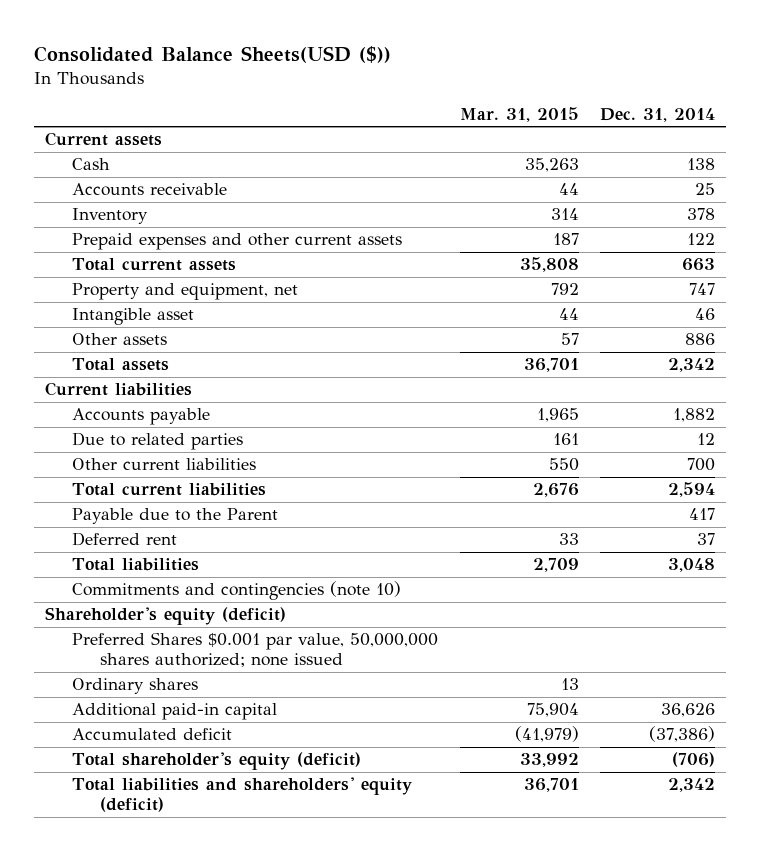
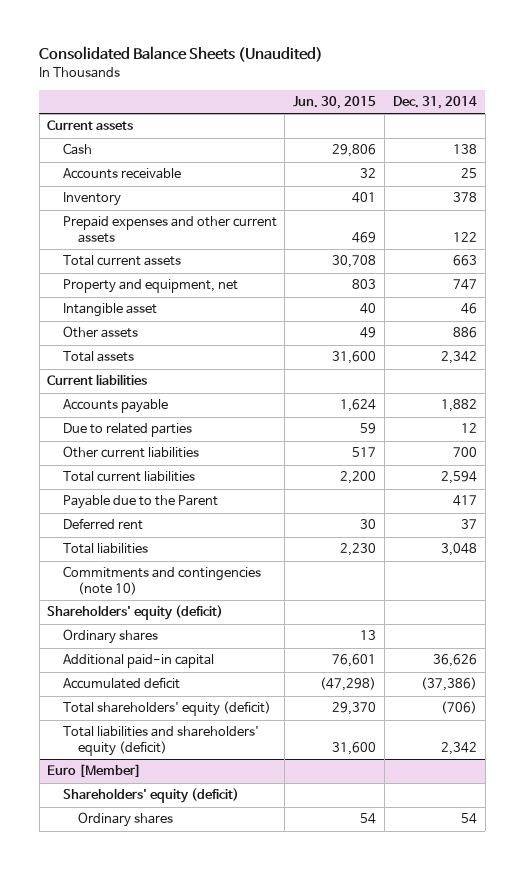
- Consolidated Balance Sheets(USD ($))
+ Consolidated Balance Sheets (Unaudited)
- | Mar. 31, 2015 | Dec. 31, 2014
+ | Jun. 30, 2015 | Dec. 31, 2014
- Shareholder's equity (deficit)
- Preferred Shares $0.001 par value, 50,000,000 shares authorized; none issued
+ Shareholders' equity (deficit)
- Total shareholder's equity (deficit) | 33,992 | (706)
+ Total shareholders' equity (deficit) | 29,370 | (706)
+ Euro [Member]
+ Shareholders' equity (deficit)
+ Ordinary shares | 54 | 54

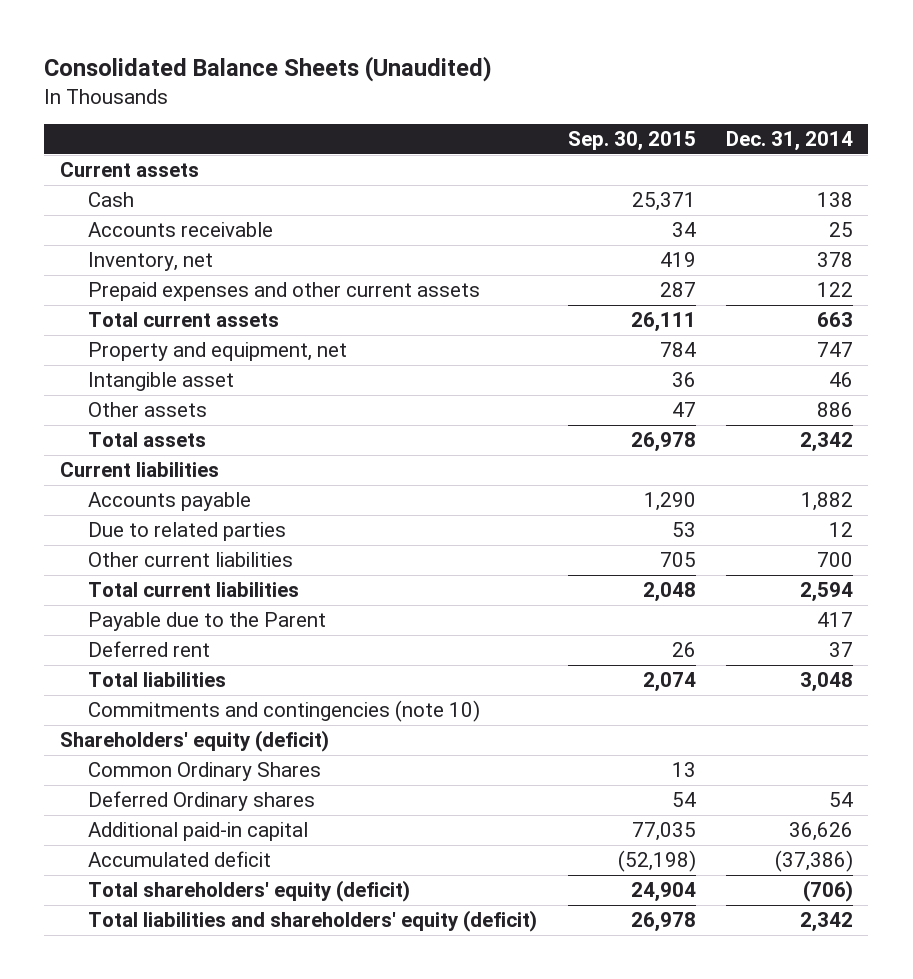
- | Jun. 30, 2015 | Dec. 31, 2014
+ | Sep. 30, 2015 | Dec. 31, 2014
- Inventory | 401 | 378
+ Inventory, net | 419 | 378
- Ordinary shares | 13 |
+ Common Ordinary Shares | 13 |
+ Deferred Ordinary shares | 54 | 54
- Euro [Member]
- Shareholders' equity (deficit)
- Ordinary shares | 54 | 54

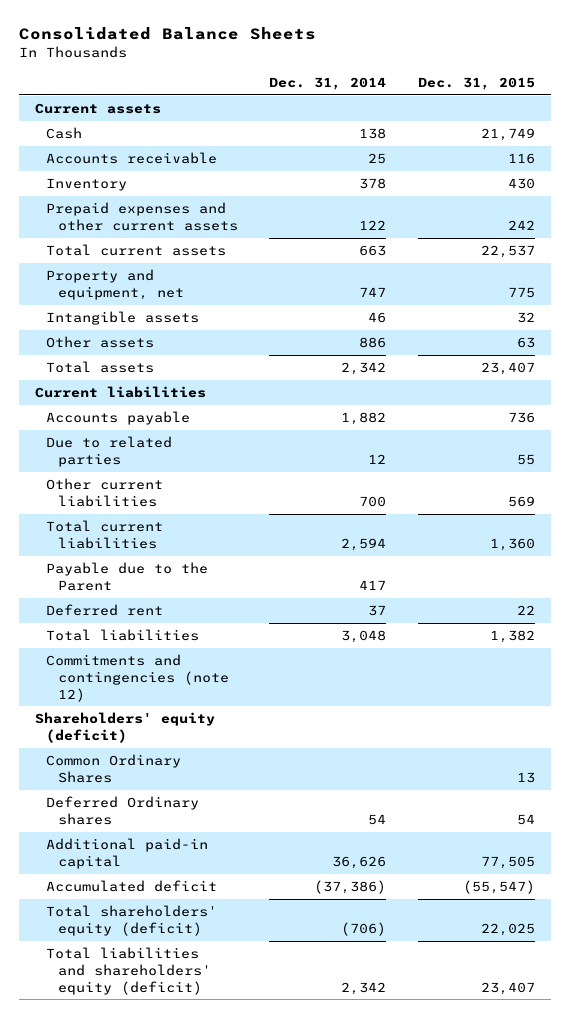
- Consolidated Balance Sheets (Unaudited)
+ Consolidated Balance Sheets
- | Sep. 30, 2015 | Dec. 31, 2014
+ | Dec. 31, 2014 | Dec. 31, 2015
- Inventory, net | 419 | 378
+ Inventory | 378 | 430
- Intangible asset | 36 | 46
+ Intangible assets | 46 | 32
- Commitments and contingencies (note 10)
+ Commitments and contingencies (note 12)

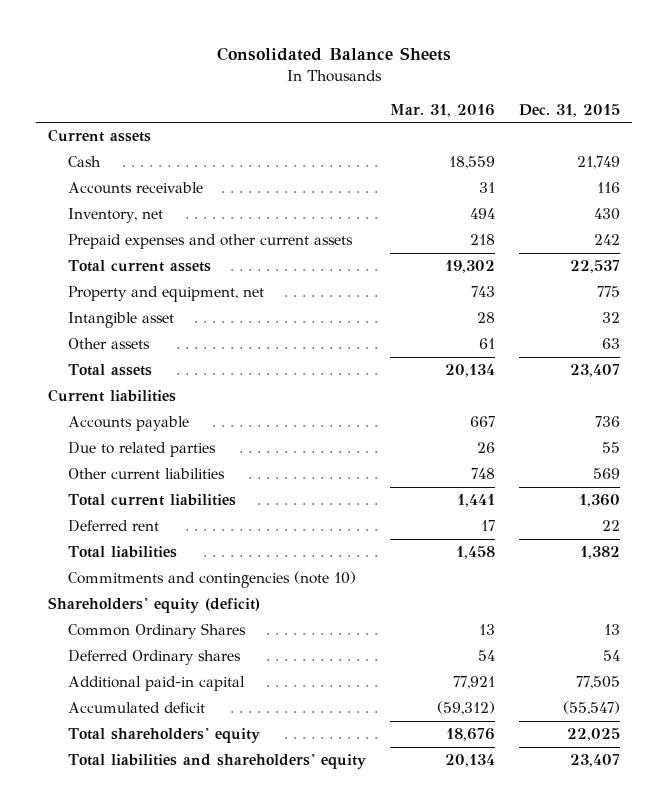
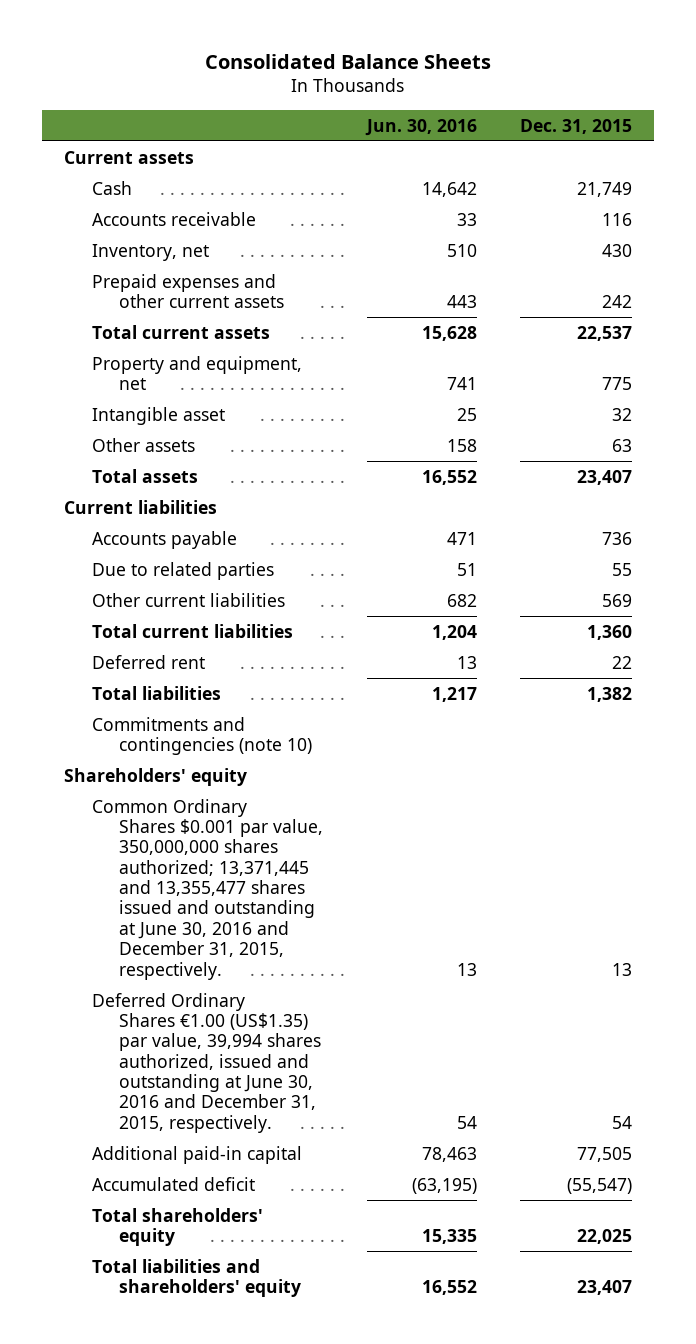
- | Mar. 31, 2016 | Dec. 31, 2015
+ | Jun. 30, 2016 | Dec. 31, 2015
- Shareholders' equity (deficit)
- Common Ordinary Shares | 13 | 13
- Deferred Ordinary shares | 54 | 54
+ Shareholders' equity
+ Common Ordinary Shares $0.001 par value, 350,000,000 shares authorized; 13,371,445 and 13,355,477 shares issued and outstanding at June 30, 2016 and December 31, 2015, respectively. | 13 | 13
+ Deferred Ordinary Shares €1.00 (US$1.35) par value, 39,994 shares authorized, issued and outstanding at June 30, 2016 and December 31, 2015, respectively. | 54 | 54

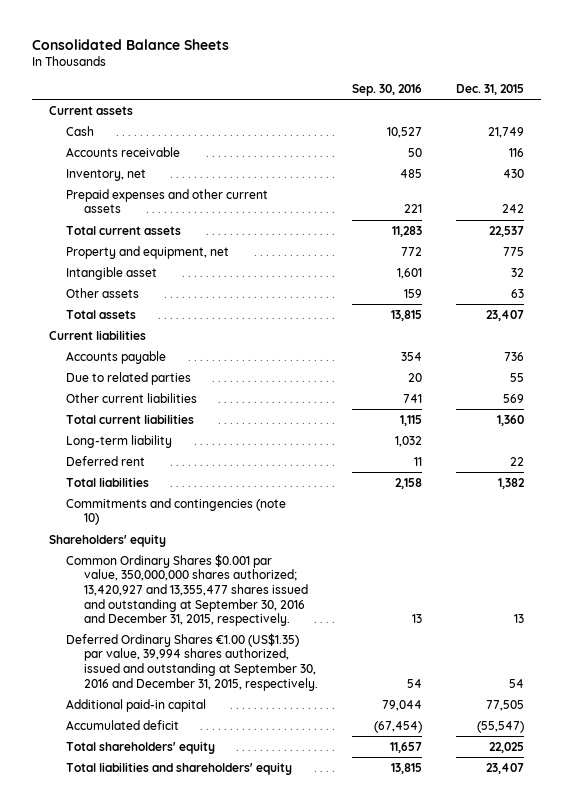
- | Jun. 30, 2016 | Dec. 31, 2015
+ | Sep. 30, 2016 | Dec. 31, 2015
+ Long-term liability | 1,032 |
- Common Ordinary Shares $0.001 par value, 350,000,000 shares authorized; 13,371,445 and 13,355,477 shares issued and outstanding at June 30, 2016 and December 31, 2015, respectively. | 13 | 13
- Deferred Ordinary Shares €1.00 (US$1.35) par value, 39,994 shares authorized, issued and outstanding at June 30, 2016 and December 31, 2015, respectively. | 54 | 54
+ Common Ordinary Shares $0.001 par value, 350,000,000 shares authorized; 13,420,927 and 13,355,477 shares issued and outstanding at September 30, 2016 and December 31, 2015, respectively. | 13 | 13
+ Deferred Ordinary Shares €1.00 (US$1.35) par value, 39,994 shares authorized, issued and outstanding at September 30, 2016 and December 31, 2015, respectively. | 54 | 54

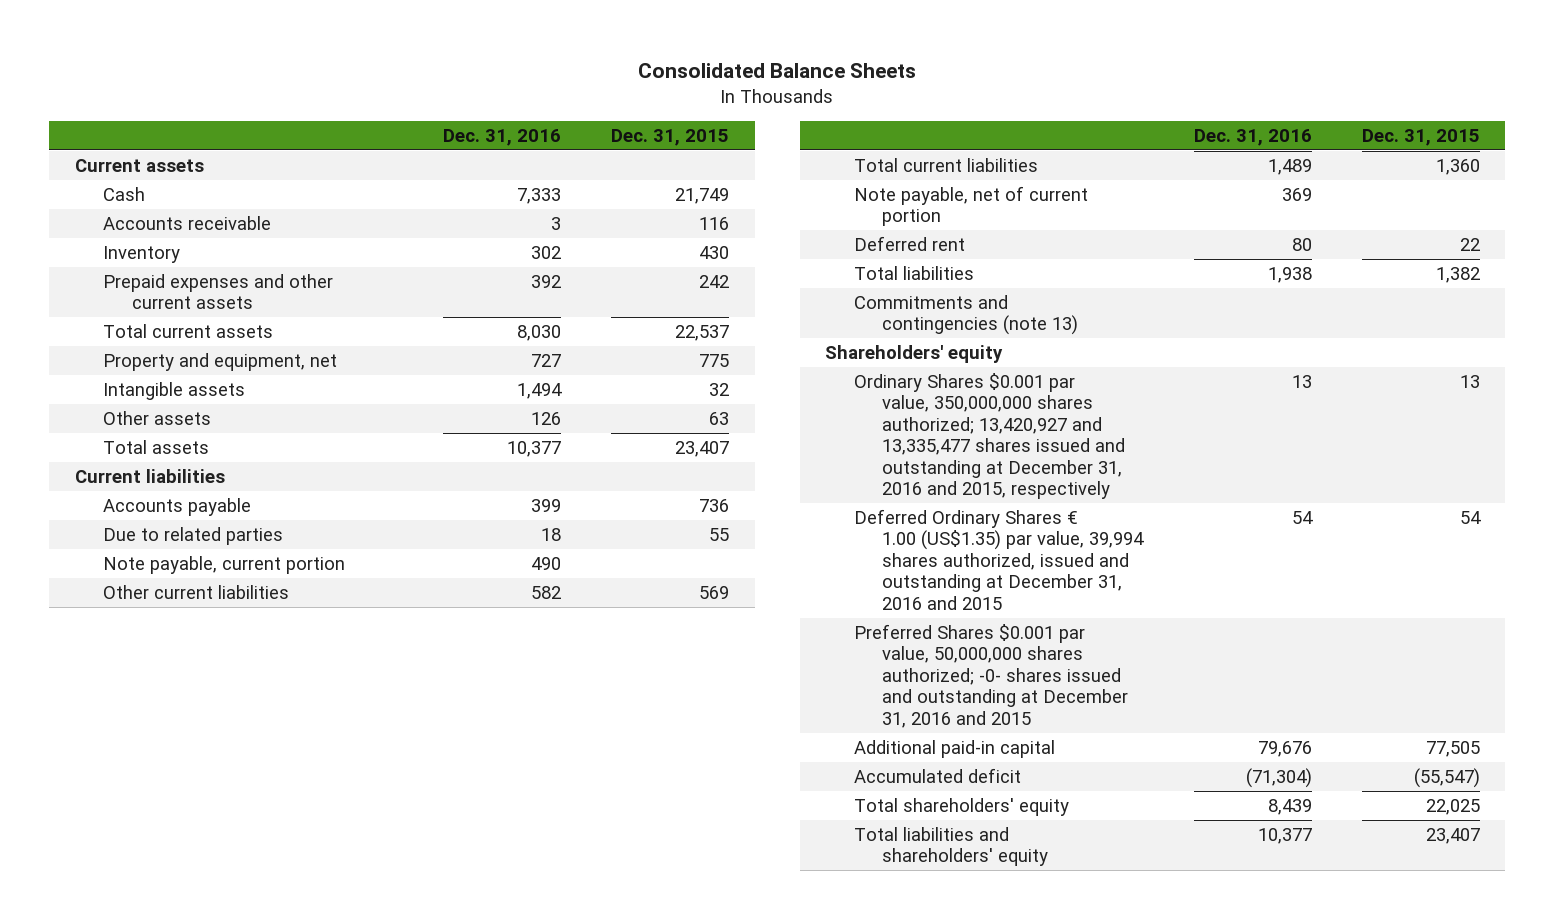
- | Sep. 30, 2016 | Dec. 31, 2015
+ | Dec. 31, 2016 | Dec. 31, 2015
- Inventory, net | 485 | 430
+ Inventory | 302 | 430
- Intangible asset | 1,601 | 32
+ Intangible assets | 1,494 | 32
+ Note payable, current portion | 490 |
- Long-term liability | 1,032 |
+ Note payable, net of current portion | 369 |
- Commitments and contingencies (note 10)
+ Commitments and contingencies (note 13)
- Common Ordinary Shares $0.001 par value, 350,000,000 shares authorized; 13,420,927 and 13,355,477 shares issued and outstanding at September 30, 2016 and December 31, 2015, respectively. | 13 | 13
- Deferred Ordinary Shares €1.00 (US$1.35) par value, 39,994 shares authorized, issued and outstanding at September 30, 2016 and December 31, 2015, respectively. | 54 | 54
+ Ordinary Shares $0.001 par value, 350,000,000 shares authorized; 13,420,927 and 13,335,477 shares issued and outstanding at December 31, 2016 and 2015, respectively | 13 | 13
+ Deferred Ordinary Shares € 1.00 (US$1.35) par value, 39,994 shares authorized, issued and outstanding at December 31, 2016 and 2015 | 54 | 54
+ Preferred Shares $0.001 par value, 50,000,000 shares authorized; -0- shares issued and outstanding at December 31, 2016 and 2015

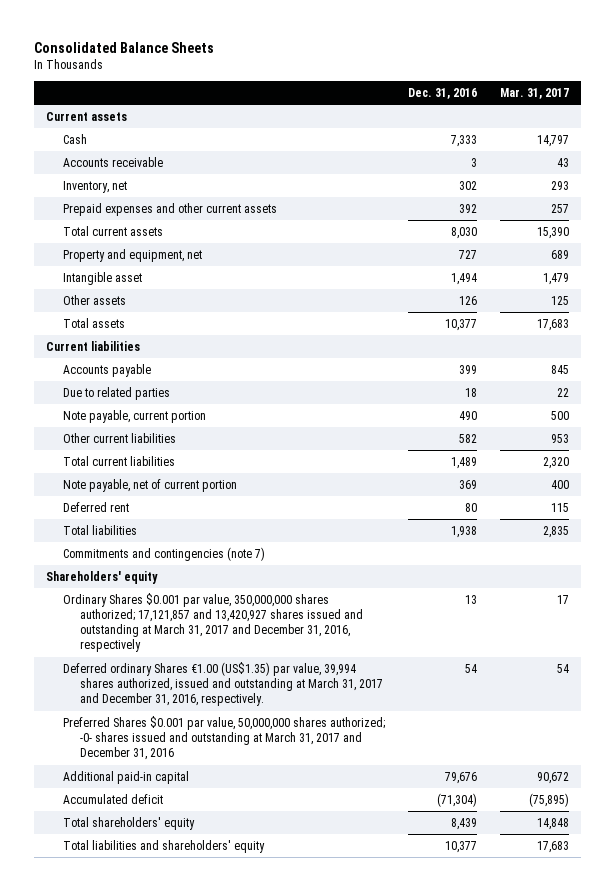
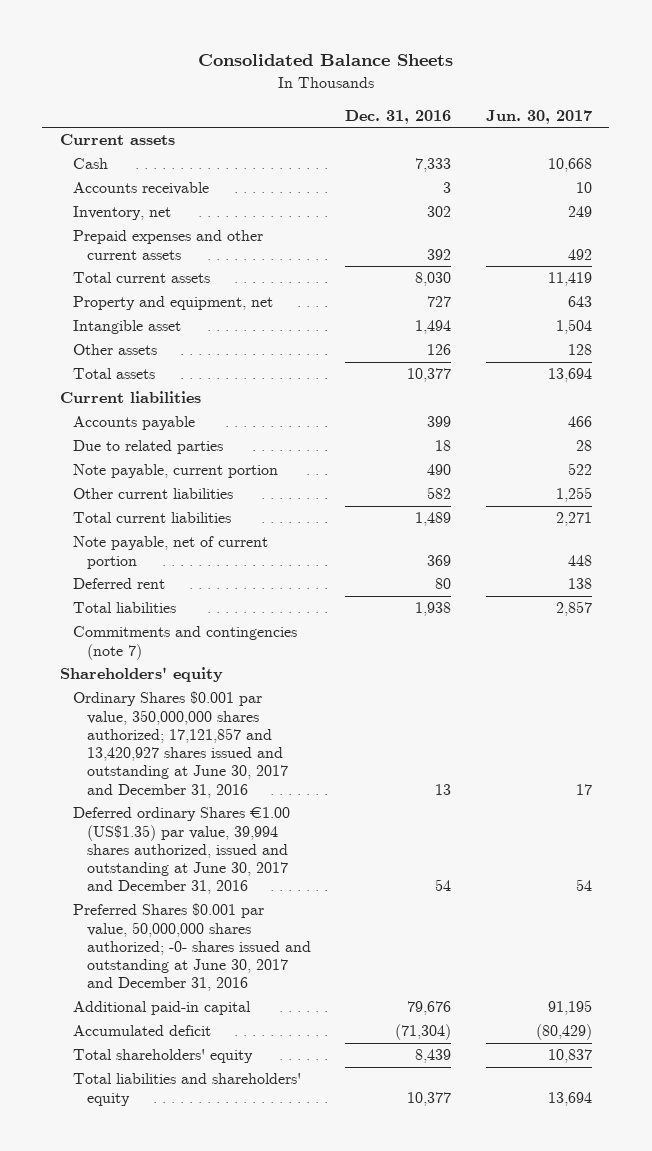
- | Dec. 31, 2016 | Mar. 31, 2017
+ | Dec. 31, 2016 | Jun. 30, 2017
- Ordinary Shares $0.001 par value, 350,000,000 shares authorized; 17,121,857 and 13,420,927 shares issued and outstanding at March 31, 2017 and December 31, 2016, respectively | 13 | 17
- Deferred ordinary Shares €1.00 (US$1.35) par value, 39,994 shares authorized, issued and outstanding at March 31, 2017 and December 31, 2016, respectively. | 54 | 54
- Preferred Shares $0.001 par value, 50,000,000 shares authorized; -0- shares issued and outstanding at March 31, 2017 and December 31, 2016
+ Ordinary Shares $0.001 par value, 350,000,000 shares authorized; 17,121,857 and 13,420,927 shares issued and outstanding at June 30, 2017 and December 31, 2016 | 13 | 17
+ Deferred ordinary Shares €1.00 (US$1.35) par value, 39,994 shares authorized, issued and outstanding at June 30, 2017 and December 31, 2016 | 54 | 54
+ Preferred Shares $0.001 par value, 50,000,000 shares authorized; -0- shares issued and outstanding at June 30, 2017 and December 31, 2016

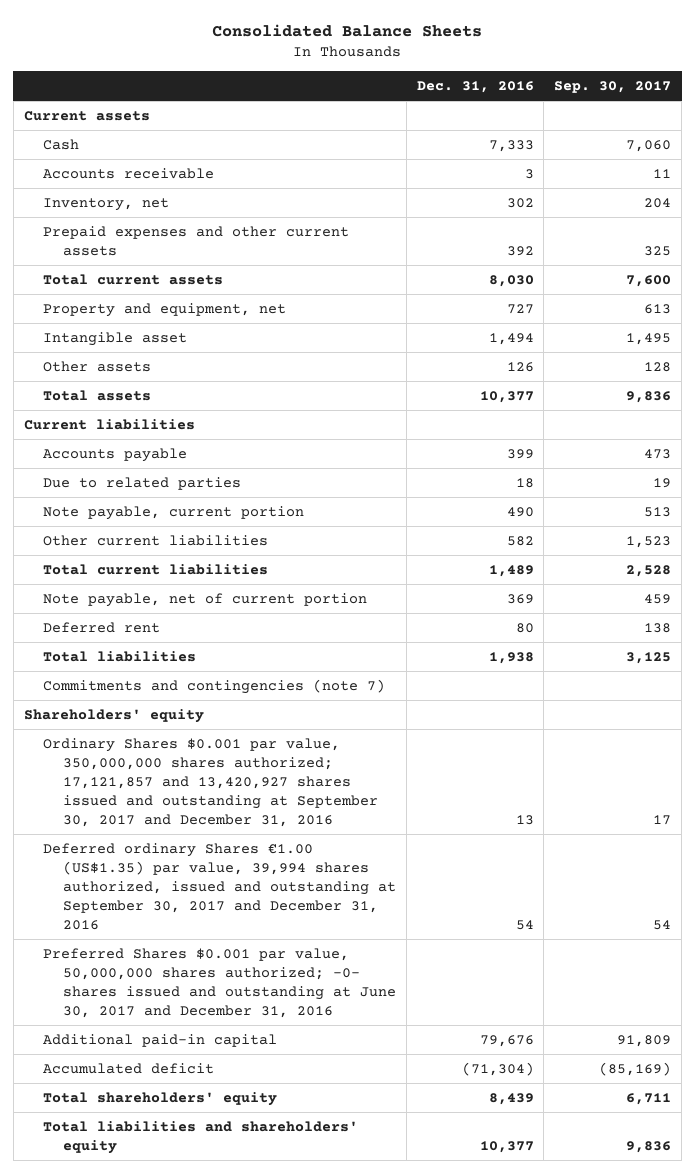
- | Dec. 31, 2016 | Jun. 30, 2017
+ | Dec. 31, 2016 | Sep. 30, 2017
- Ordinary Shares $0.001 par value, 350,000,000 shares authorized; 17,121,857 and 13,420,927 shares issued and outstanding at June 30, 2017 and December 31, 2016 | 13 | 17
- Deferred ordinary Shares €1.00 (US$1.35) par value, 39,994 shares authorized, issued and outstanding at June 30, 2017 and December 31, 2016 | 54 | 54
+ Ordinary Shares $0.001 par value, 350,000,000 shares authorized; 17,121,857 and 13,420,927 shares issued and outstanding at September 30, 2017 and December 31, 2016 | 13 | 17
+ Deferred ordinary Shares €1.00 (US$1.35) par value, 39,994 shares authorized, issued and outstanding at September 30, 2017 and December 31, 2016 | 54 | 54

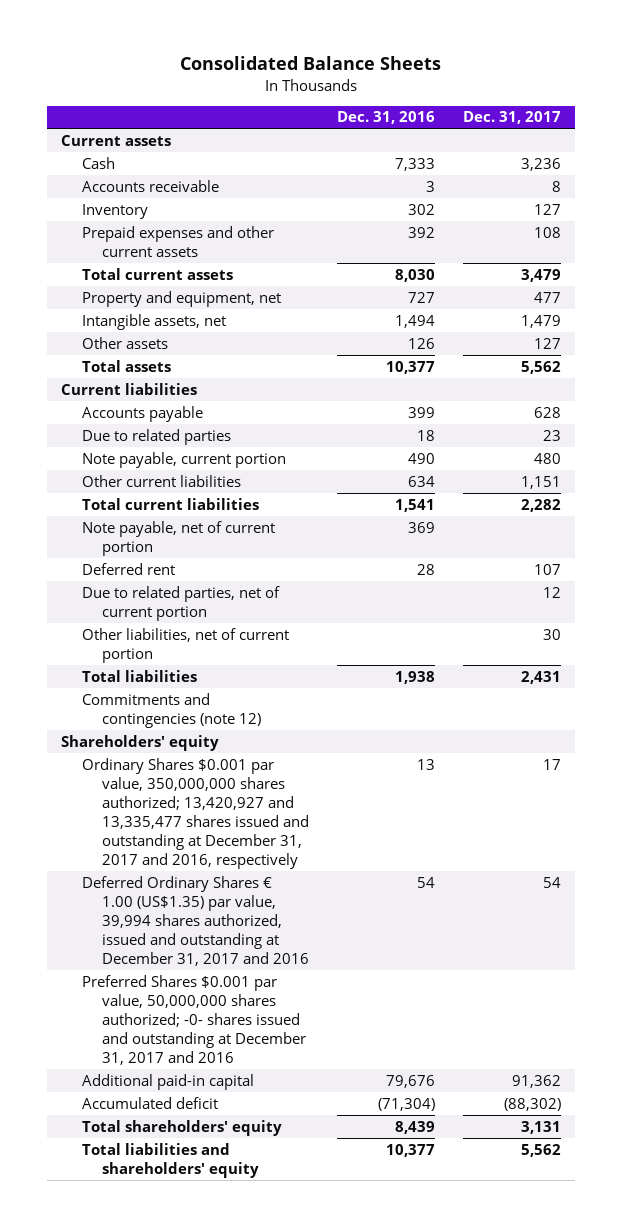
- | Dec. 31, 2016 | Sep. 30, 2017
+ | Dec. 31, 2016 | Dec. 31, 2017
- Inventory, net | 302 | 204
+ Inventory | 302 | 127
- Intangible asset | 1,494 | 1,495
+ Intangible assets, net | 1,494 | 1,479
- Other current liabilities | 582 | 1,523
- Total current liabilities | 1,489 | 2,528
+ Other current liabilities | 634 | 1,151
+ Total current liabilities | 1,541 | 2,282
- Deferred rent | 80 | 138
+ Deferred rent | 28 | 107
+ Due to related parties, net of current portion | | 12
+ Other liabilities, net of current portion | | 30
- Commitments and contingencies (note 7)
+ Commitments and contingencies (note 12)
- Ordinary Shares $0.001 par value, 350,000,000 shares authorized; 17,121,857 and 13,420,927 shares issued and outstanding at September 30, 2017 and December 31, 2016 | 13 | 17
- Deferred ordinary Shares €1.00 (US$1.35) par value, 39,994 shares authorized, issued and outstanding at September 30, 2017 and December 31, 2016 | 54 | 54
- Preferred Shares $0.001 par value, 50,000,000 shares authorized; -0- shares issued and outstanding at June 30, 2017 and December 31, 2016
+ Ordinary Shares $0.001 par value, 350,000,000 shares authorized; 13,420,927 and 13,335,477 shares issued and outstanding at December 31, 2017 and 2016, respectively | 13 | 17
+ Deferred Ordinary Shares € 1.00 (US$1.35) par value, 39,994 shares authorized, issued and outstanding at December 31, 2017 and 2016 | 54 | 54
+ Preferred Shares $0.001 par value, 50,000,000 shares authorized; -0- shares issued and outstanding at December 31, 2017 and 2016

